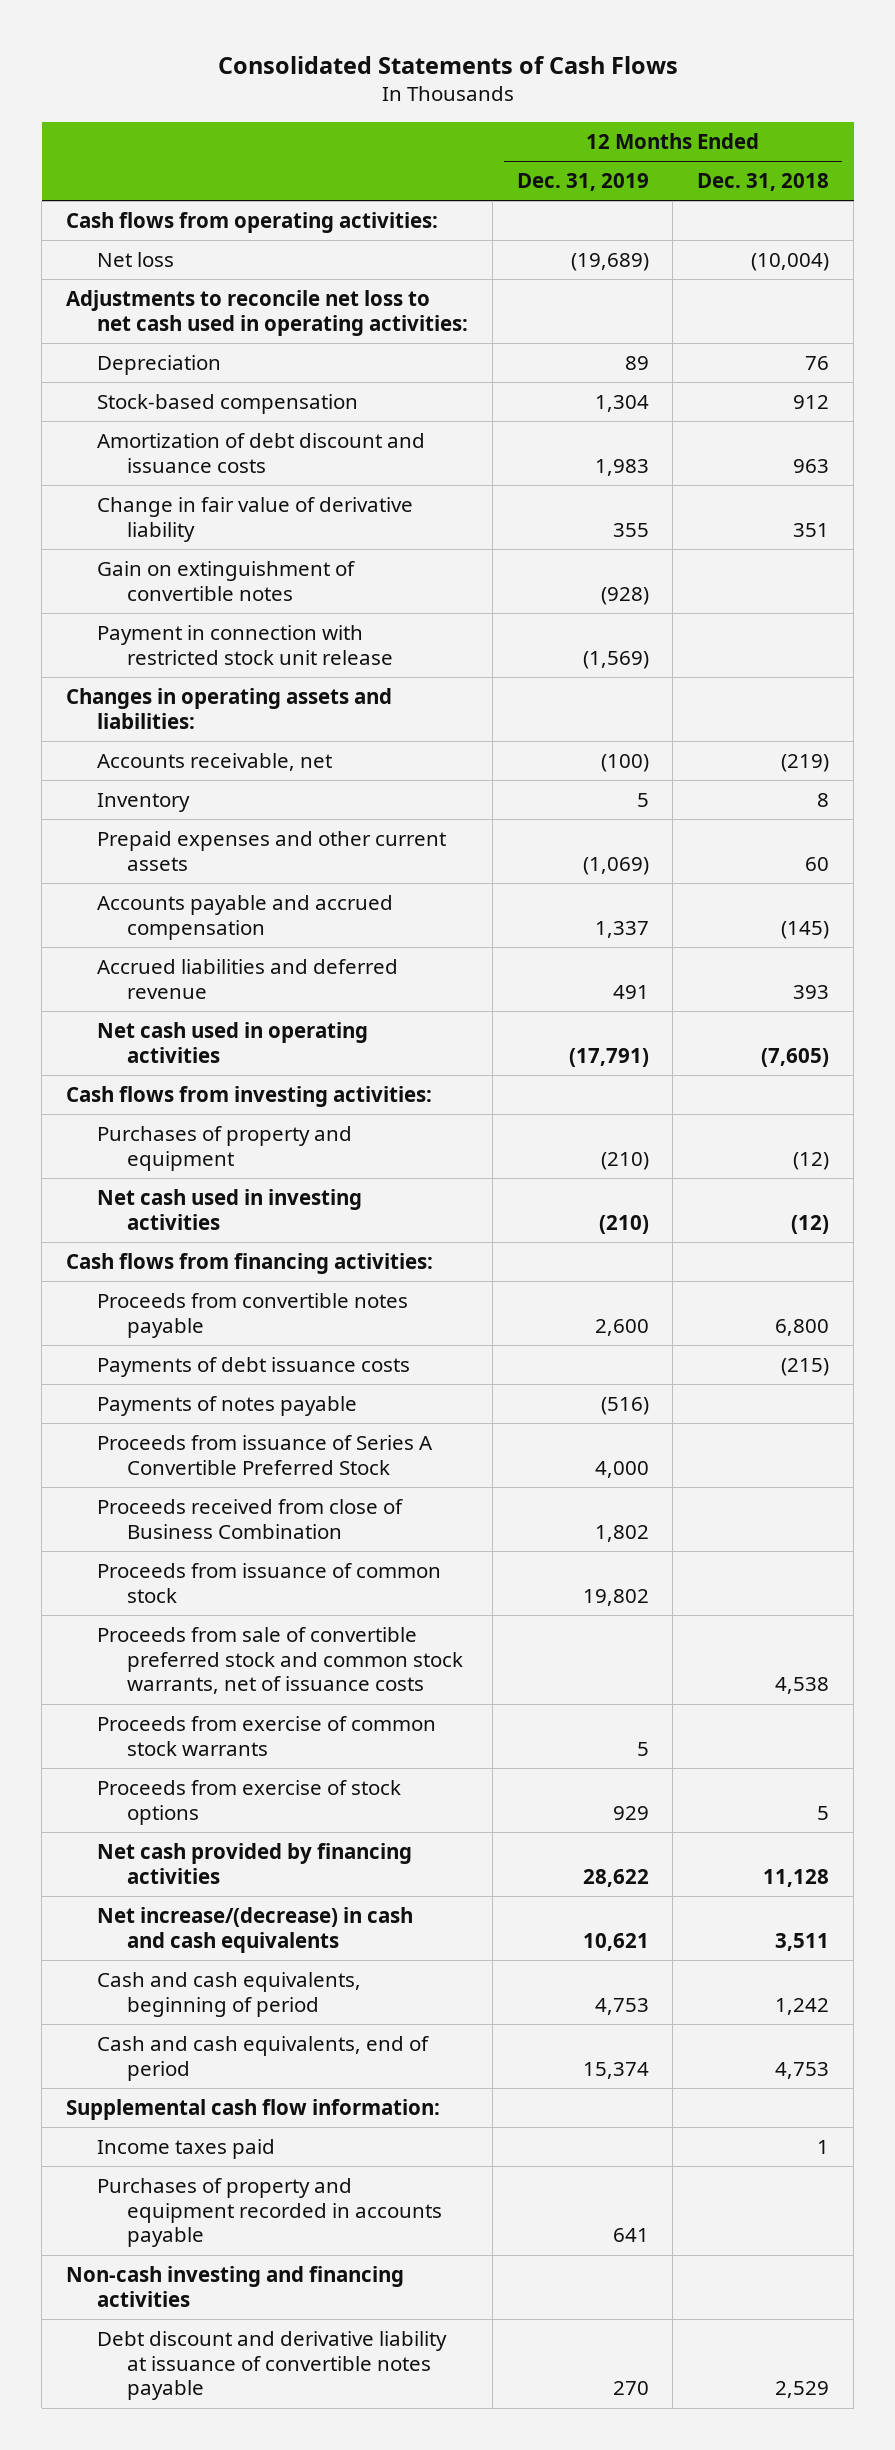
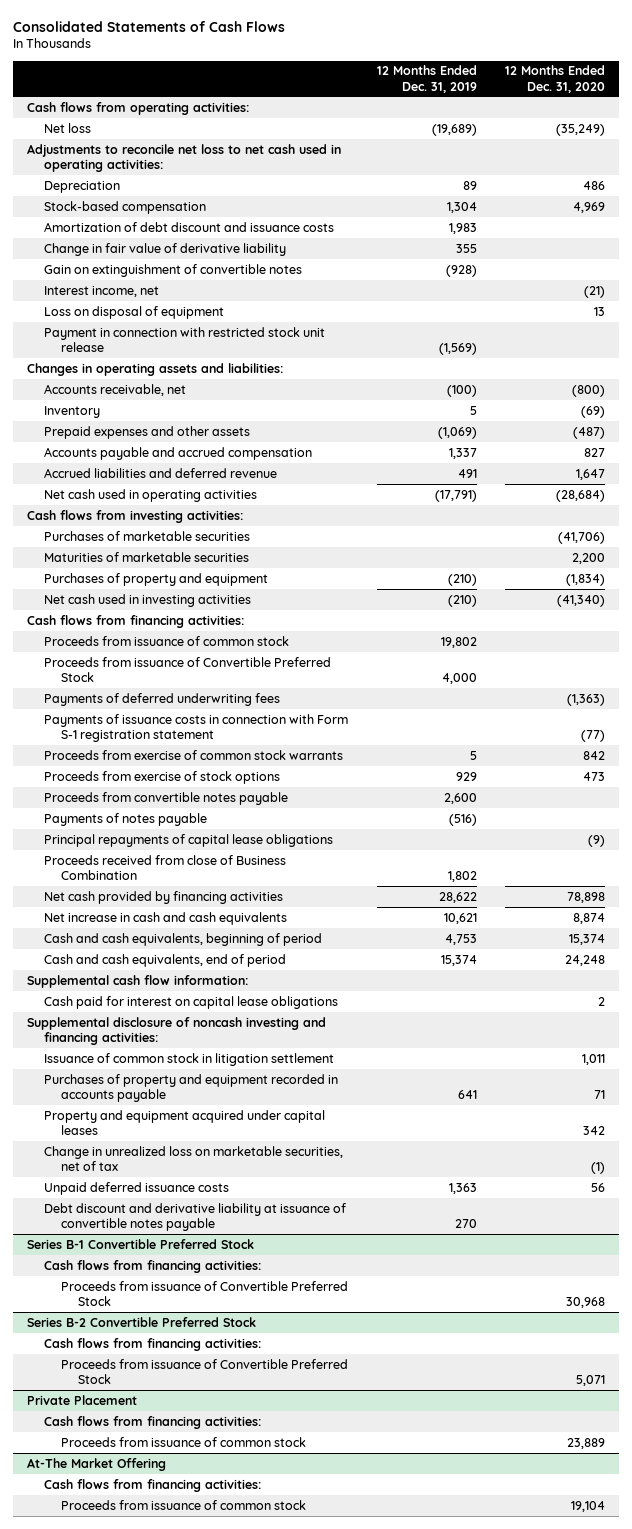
- | 12 Months Ended Dec. 31, 2019 | 12 Months Ended Dec. 31, 2018
+ | 12 Months Ended Dec. 31, 2019 | 12 Months Ended Dec. 31, 2020
+ Interest income, net | | (21)
+ Loss on disposal of equipment | | 13
- Prepaid expenses and other current assets | (1,069) | 60
+ Prepaid expenses and other assets | (1,069) | (487)
+ Purchases of marketable securities | | (41,706)
+ Maturities of marketable securities | | 2,200
- Payments of debt issuance costs | | (215)
- Proceeds from issuance of Series A Convertible Preferred Stock | 4,000 |
- Proceeds from sale of convertible preferred stock and common stock warrants, net of issuance costs | | 4,538
+ Proceeds from issuance of Convertible Preferred Stock | 4,000 |
+ Payments of deferred underwriting fees | | (1,363)
+ Payments of issuance costs in connection with Form S-1 registration statement | | (77)
moved down: Proceeds from convertible notes payable | 2,600 |
moved down: Payments of notes payable | (516) |
+ Principal repayments of capital lease obligations | | (9)
moved down: Proceeds received from close of Business Combination | 1,802 |
- Net increase/(decrease) in cash and cash equivalents | 10,621 | 3,511
+ Net increase in cash and cash equivalents | 10,621 | 8,874
- Income taxes paid | | 1
+ Cash paid for interest on capital lease obligations | | 2
+ Supplemental disclosure of noncash investing and financing activities:
+ Issuance of common stock in litigation settlement | | 1,011
- Non-cash investing and financing activities
+ Property and equipment acquired under capital leases | | 342
+ Change in unrealized loss on marketable securities, net of tax | | (1)
+ Unpaid deferred issuance costs | 1,363 | 56
+ Series B-1 Convertible Preferred Stock
+ Cash flows from financing activities:
+ Proceeds from issuance of Convertible Preferred Stock | | 30,968
+ Series B-2 Convertible Preferred Stock
+ Cash flows from financing activities:
+ Proceeds from issuance of Convertible Preferred Stock | | 5,071
+ Private Placement
+ Cash flows from financing activities:
+ Proceeds from issuance of common stock | | 23,889
+ At-The Market Offering
+ Cash flows from financing activities:
+ Proceeds from issuance of common stock | | 19,104

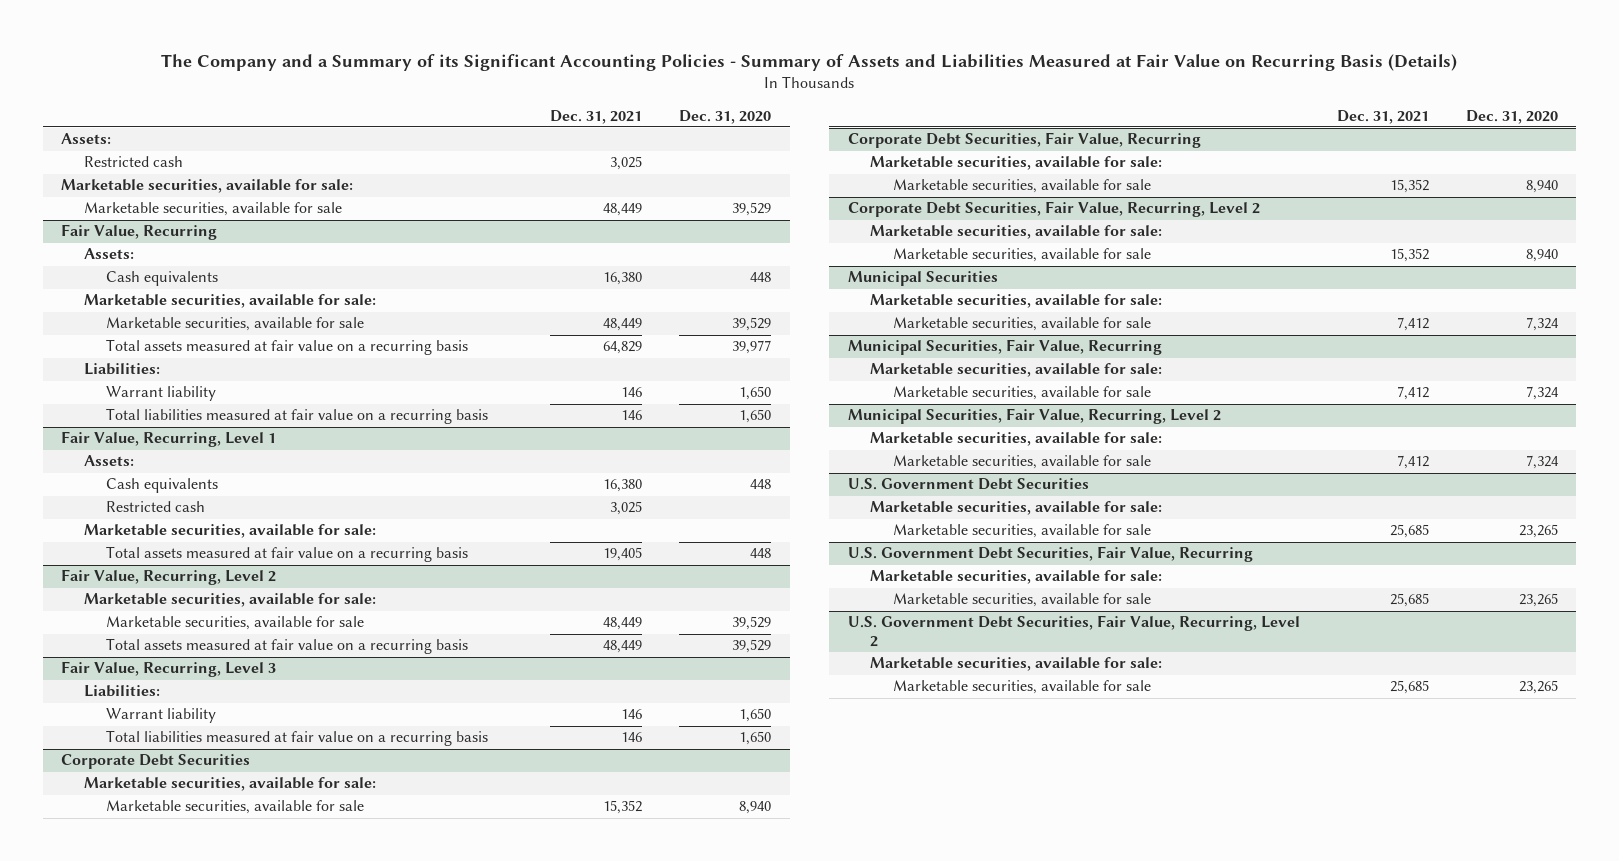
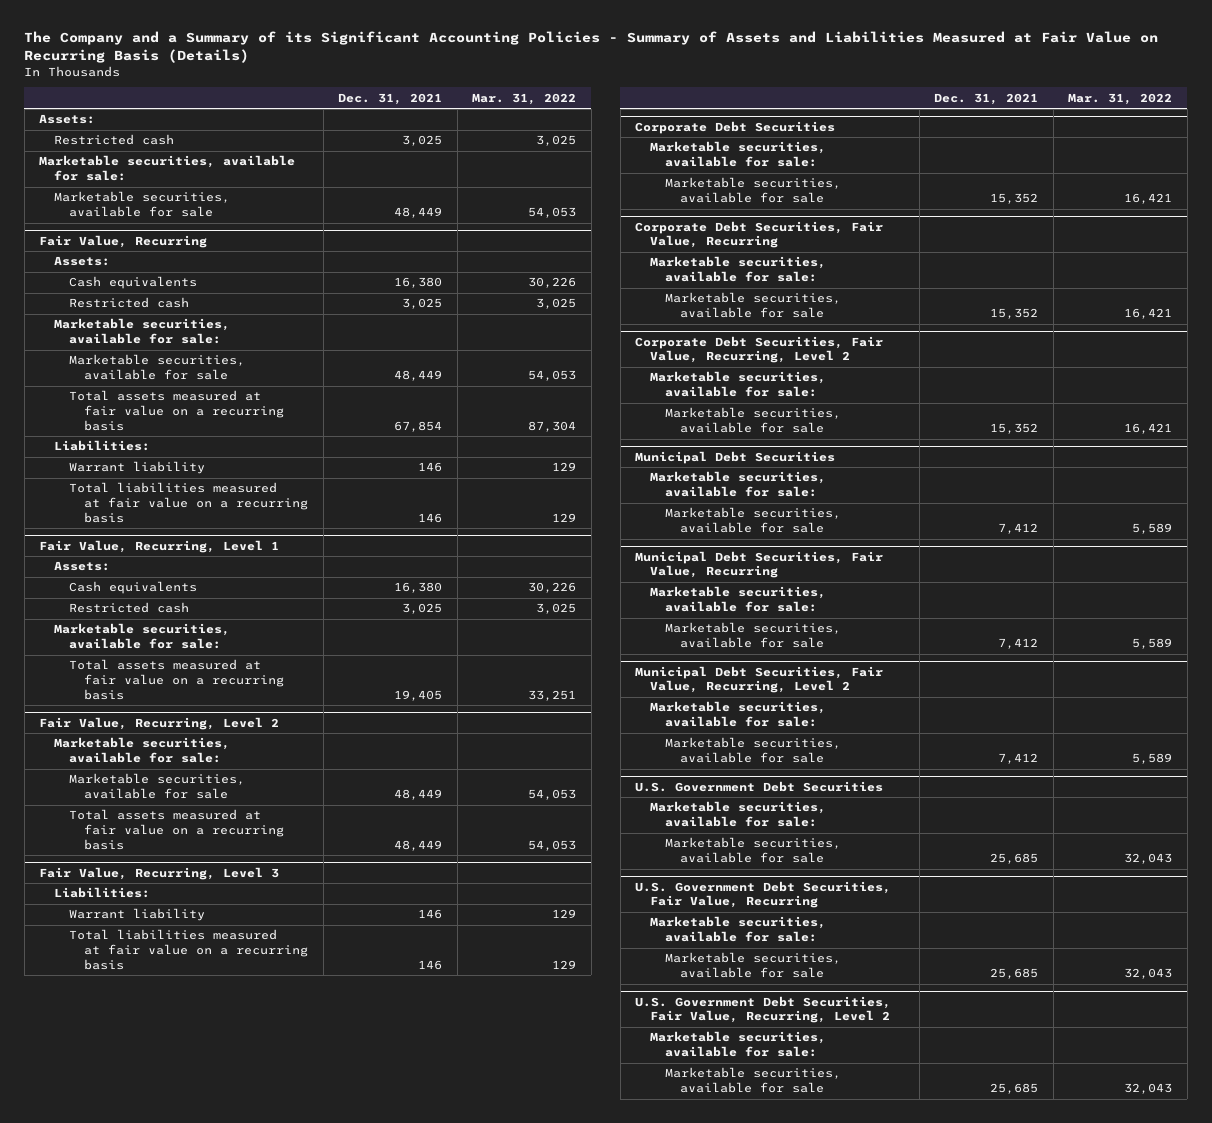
- | Dec. 31, 2021 | Dec. 31, 2020
+ | Dec. 31, 2021 | Mar. 31, 2022
@ Fair Value, Recurring
+ Restricted cash | 3,025 | 3,025
- Total assets measured at fair value on a recurring basis | 64,829 | 39,977
+ Total assets measured at fair value on a recurring basis | 67,854 | 87,304
- Municipal Securities
+ Municipal Debt Securities
- Municipal Securities, Fair Value, Recurring
+ Municipal Debt Securities, Fair Value, Recurring
- Municipal Securities, Fair Value, Recurring, Level 2
+ Municipal Debt Securities, Fair Value, Recurring, Level 2

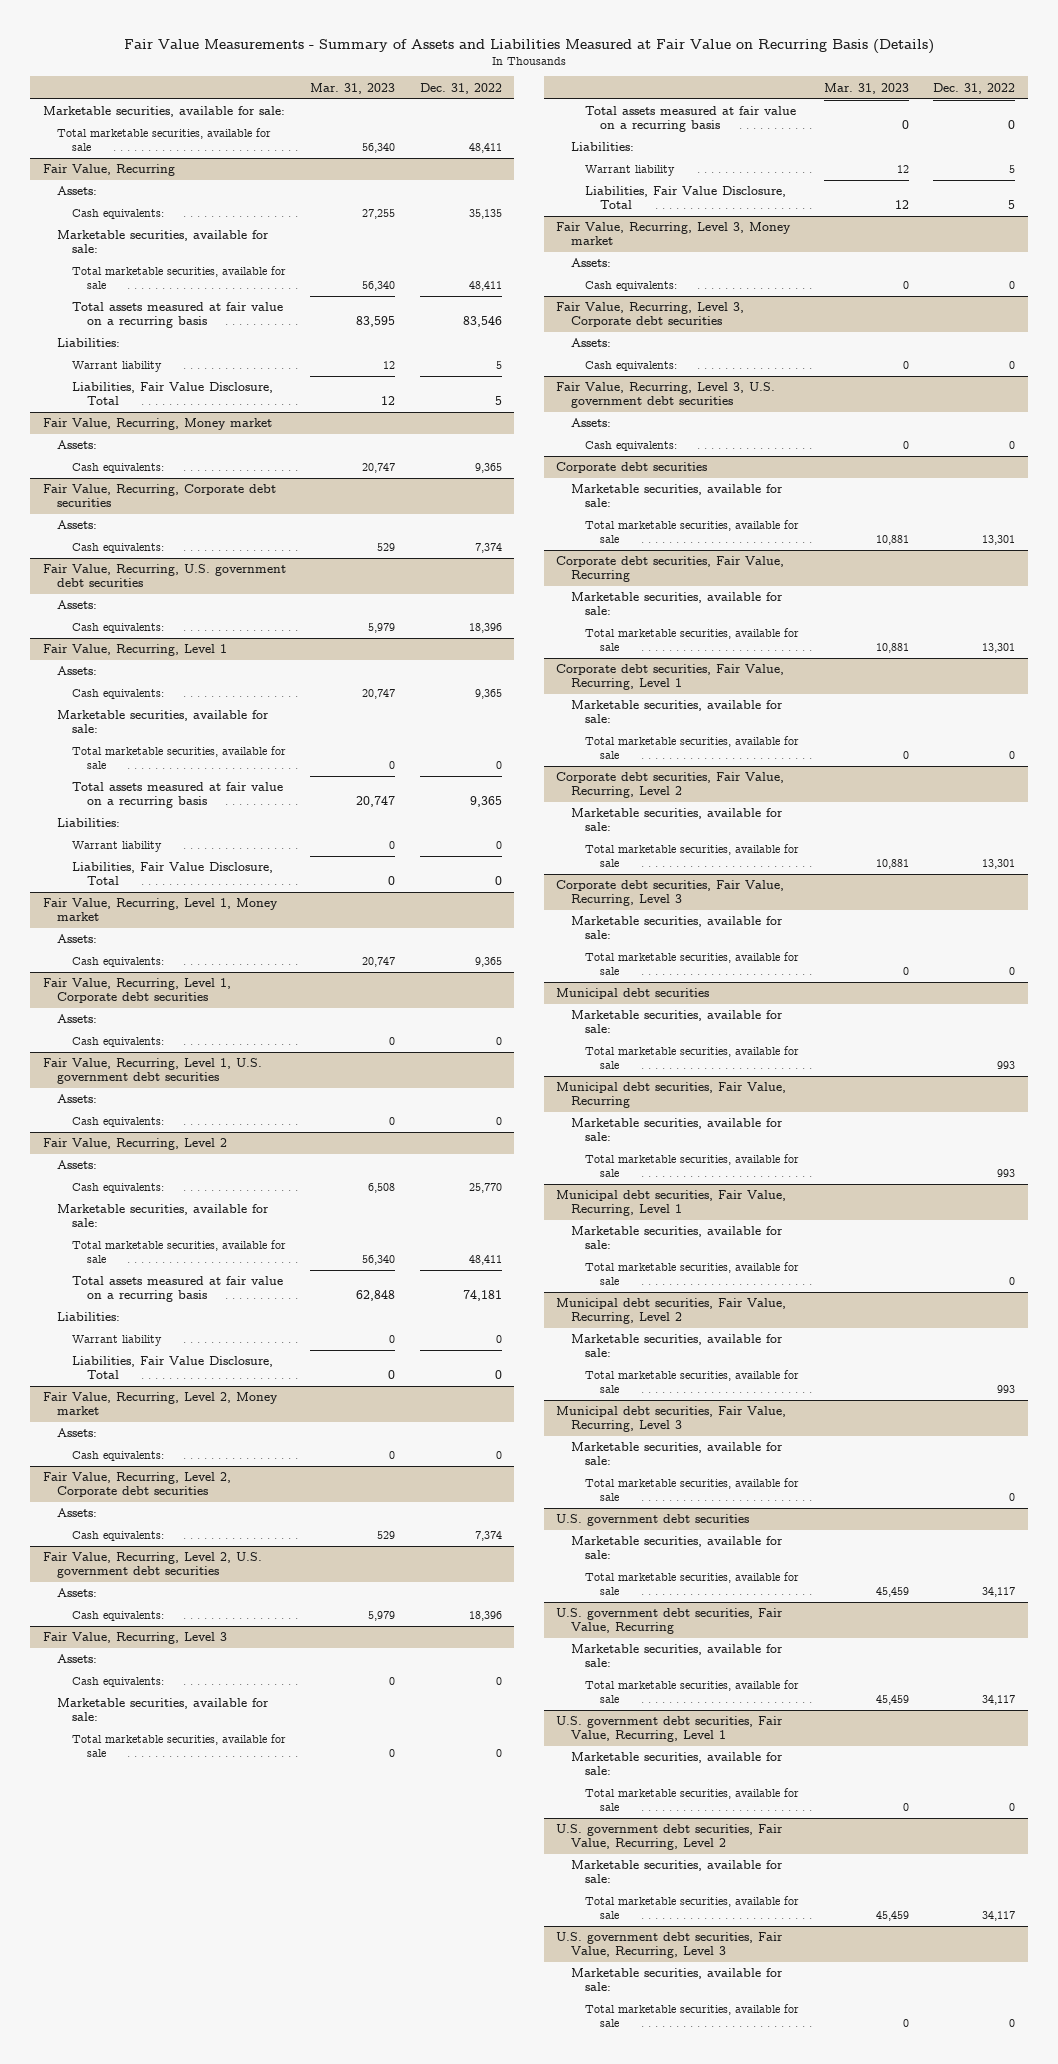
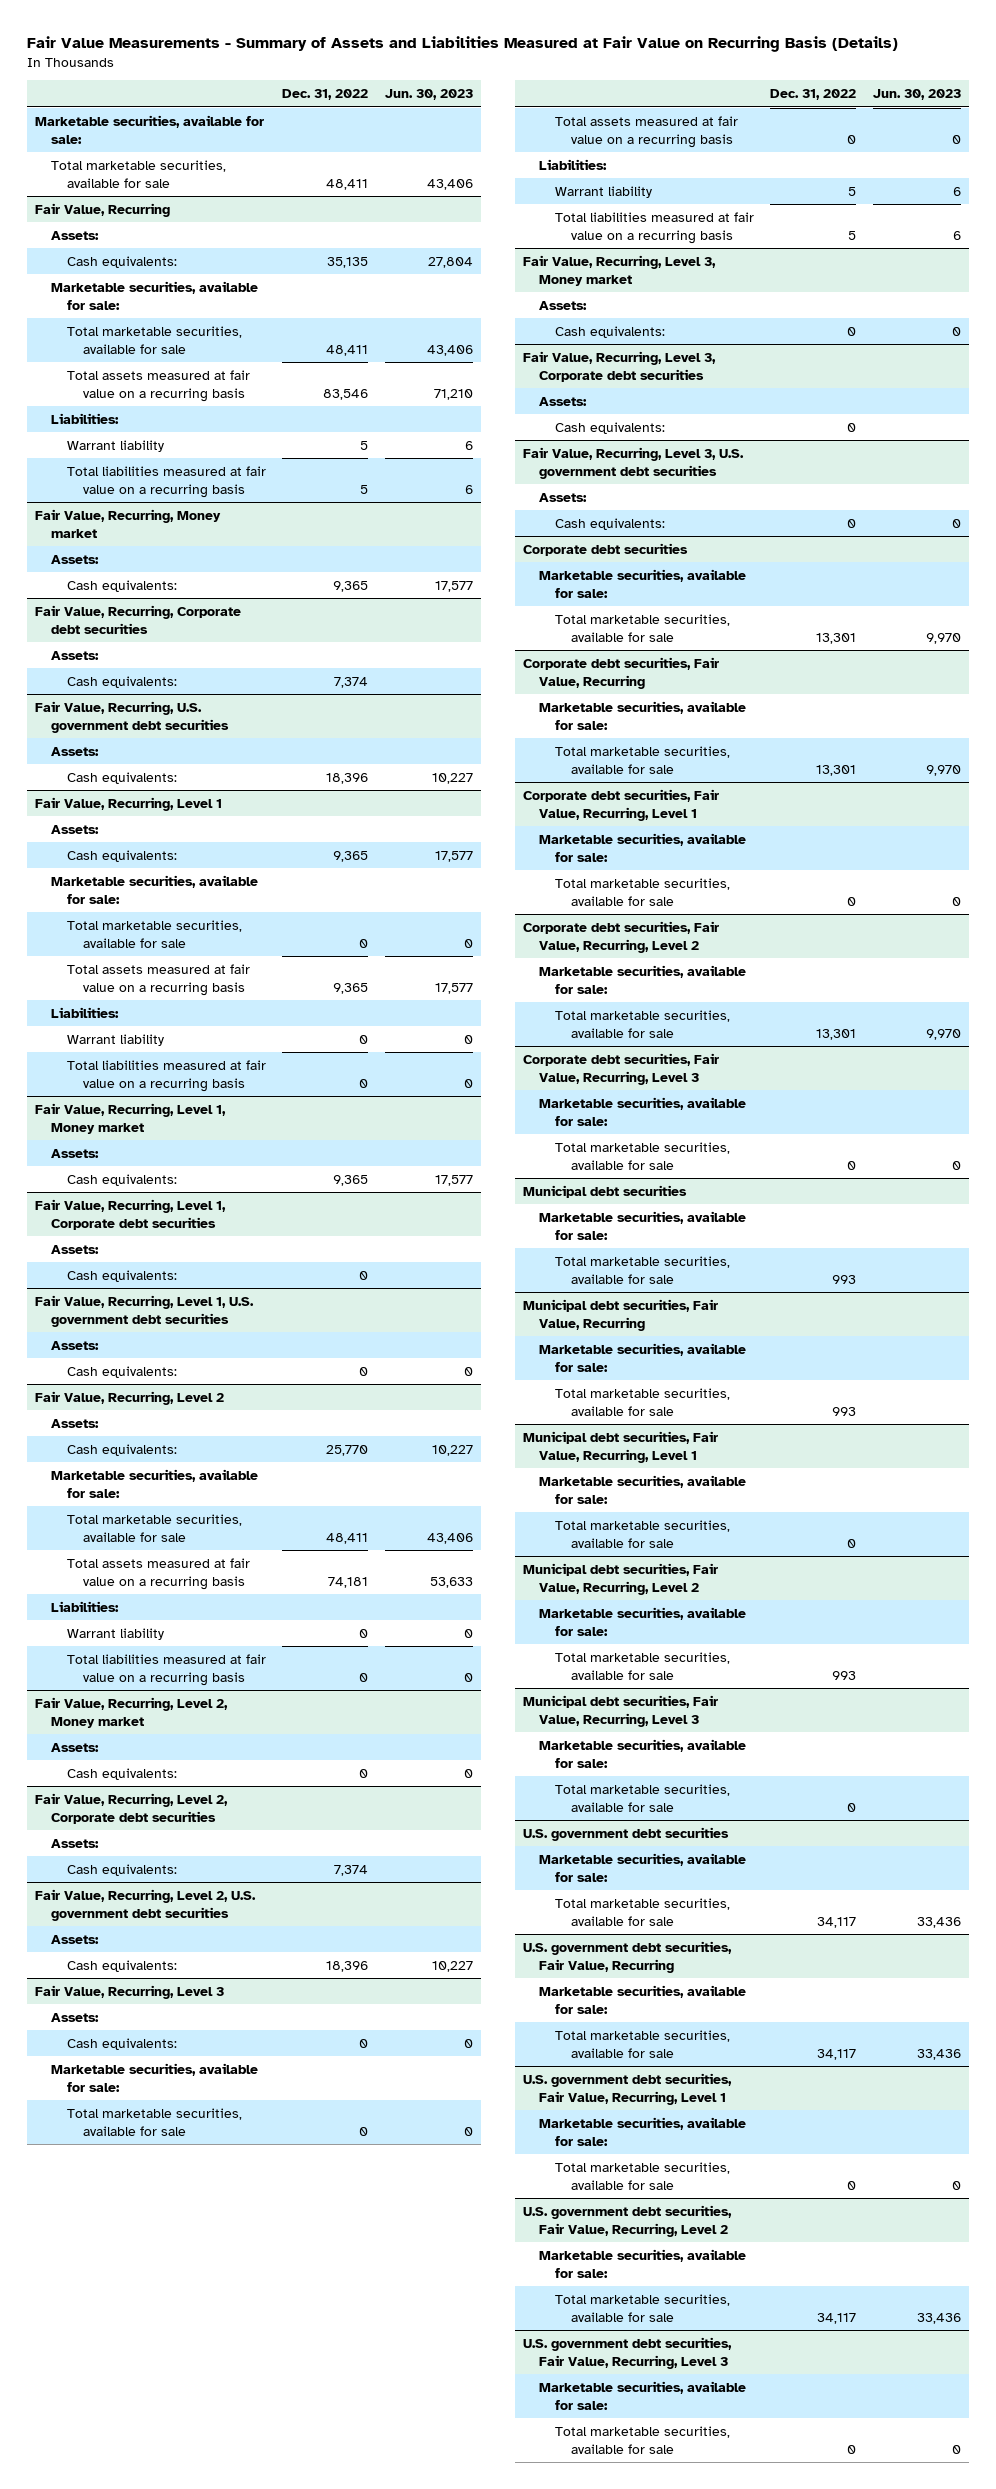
- | Mar. 31, 2023 | Dec. 31, 2022
+ | Dec. 31, 2022 | Jun. 30, 2023
@ Fair Value, Recurring
- Liabilities, Fair Value Disclosure, Total | 12 | 5
+ Total liabilities measured at fair value on a recurring basis | 5 | 6
@ Fair Value, Recurring, Level 1
- Liabilities, Fair Value Disclosure, Total | 0 | 0
+ Total liabilities measured at fair value on a recurring basis | 0 | 0
@ Fair Value, Recurring, Level 2
- Liabilities, Fair Value Disclosure, Total | 0 | 0
+ Total liabilities measured at fair value on a recurring basis | 0 | 0
@ Fair Value, Recurring, Level 3
- Liabilities, Fair Value Disclosure, Total | 12 | 5
+ Total liabilities measured at fair value on a recurring basis | 5 | 6

